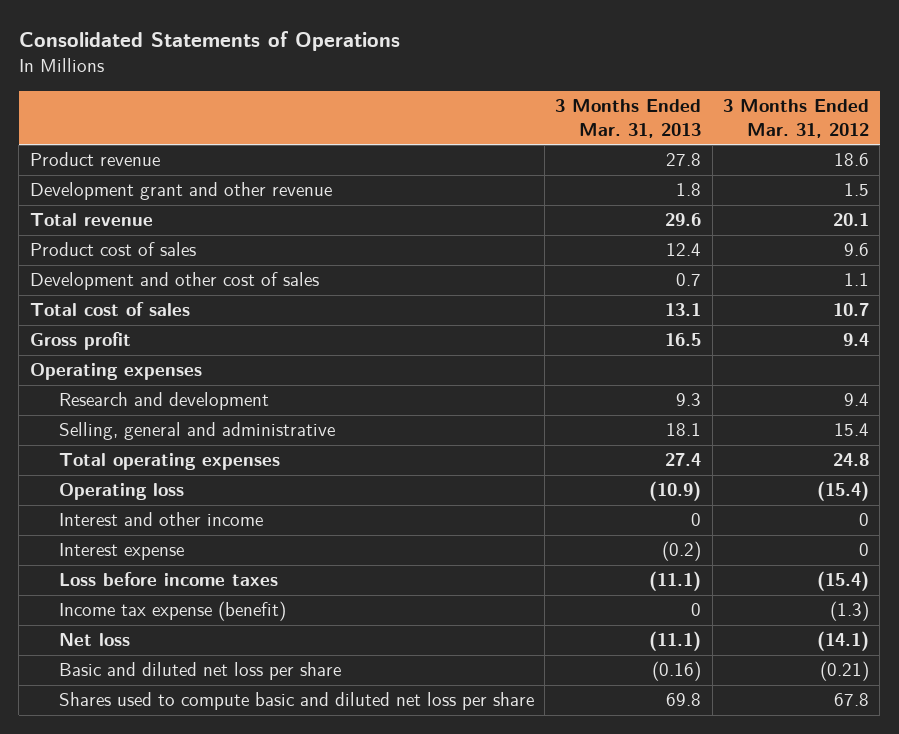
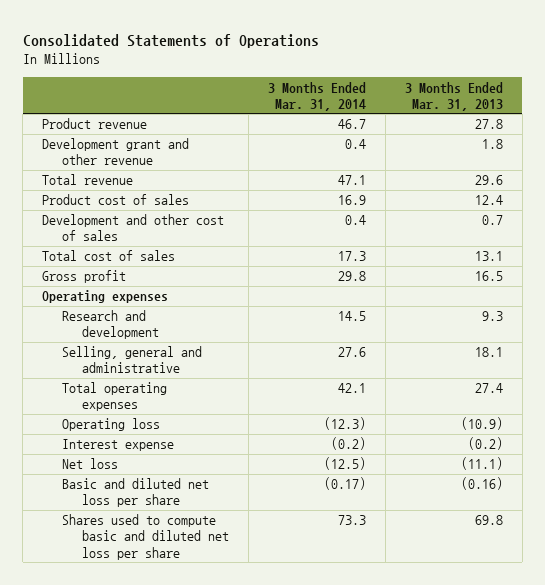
- | 3 Months Ended Mar. 31, 2013 | 3 Months Ended Mar. 31, 2012
+ | 3 Months Ended Mar. 31, 2014 | 3 Months Ended Mar. 31, 2013
- Interest and other income | 0 | 0
- Loss before income taxes | (11.1) | (15.4)
- Income tax expense (benefit) | 0 | (1.3)

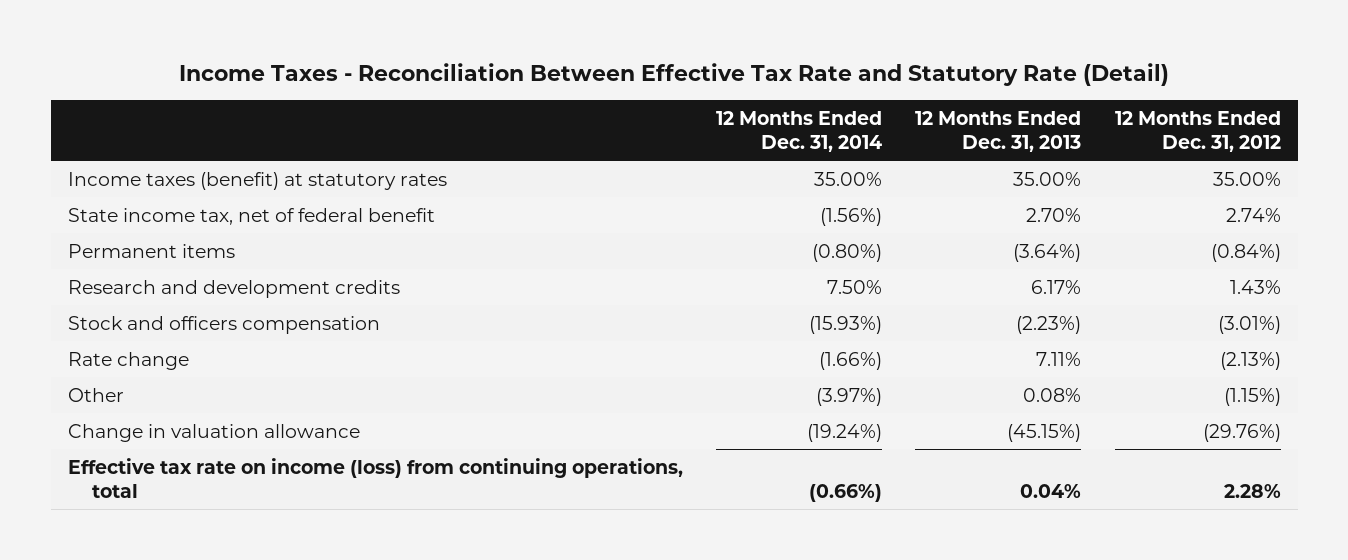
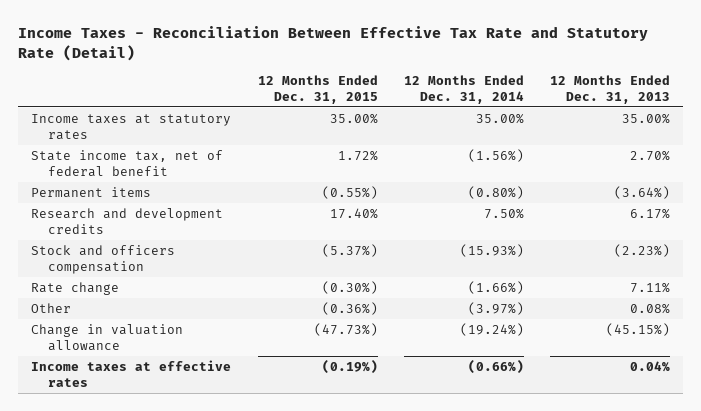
- | 12 Months Ended Dec. 31, 2014 | 12 Months Ended Dec. 31, 2013 | 12 Months Ended Dec. 31, 2012
+ | 12 Months Ended Dec. 31, 2015 | 12 Months Ended Dec. 31, 2014 | 12 Months Ended Dec. 31, 2013
- Income taxes (benefit) at statutory rates | 35.00% | 35.00% | 35.00%
+ Income taxes at statutory rates | 35.00% | 35.00% | 35.00%
- Effective tax rate on income (loss) from continuing operations, total | (0.66%) | 0.04% | 2.28%
+ Income taxes at effective rates | (0.19%) | (0.66%) | 0.04%

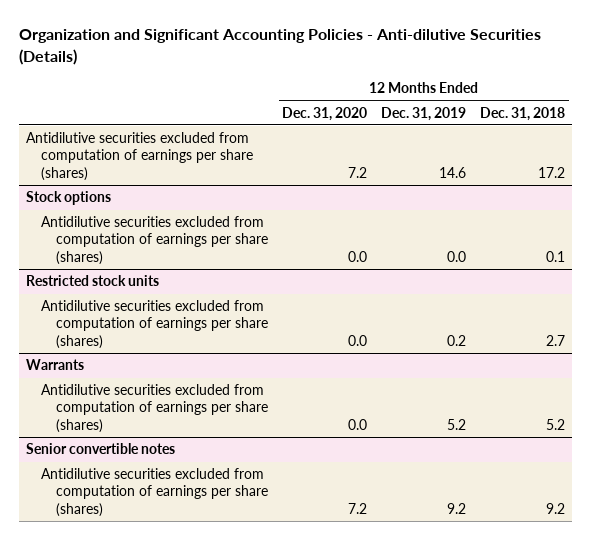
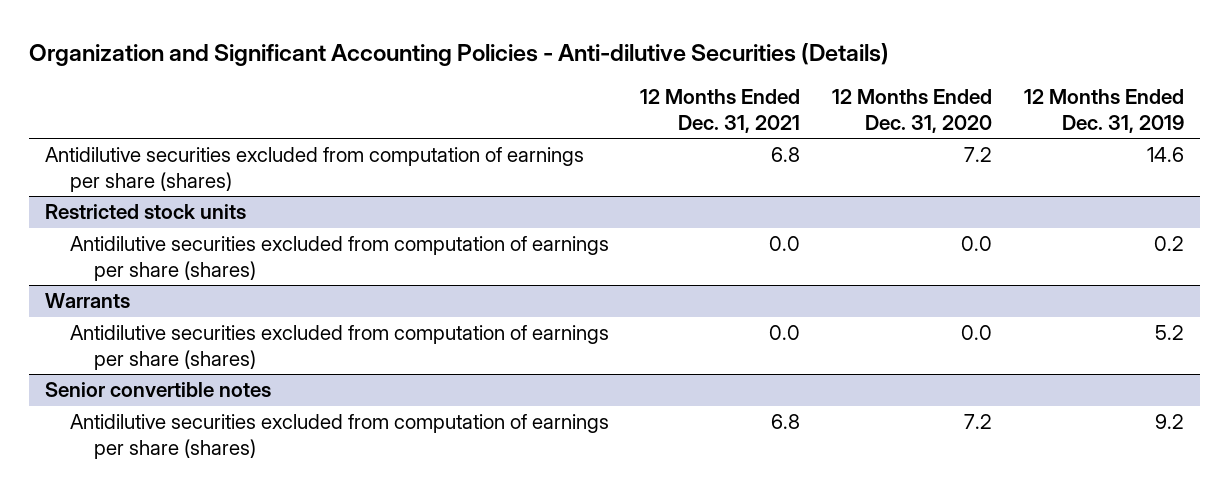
- | 12 Months Ended Dec. 31, 2020 | 12 Months Ended Dec. 31, 2019 | 12 Months Ended Dec. 31, 2018
+ | 12 Months Ended Dec. 31, 2021 | 12 Months Ended Dec. 31, 2020 | 12 Months Ended Dec. 31, 2019
- Stock options
- Antidilutive securities excluded from computation of earnings per share (shares) | 0.0 | 0.0 | 0.1

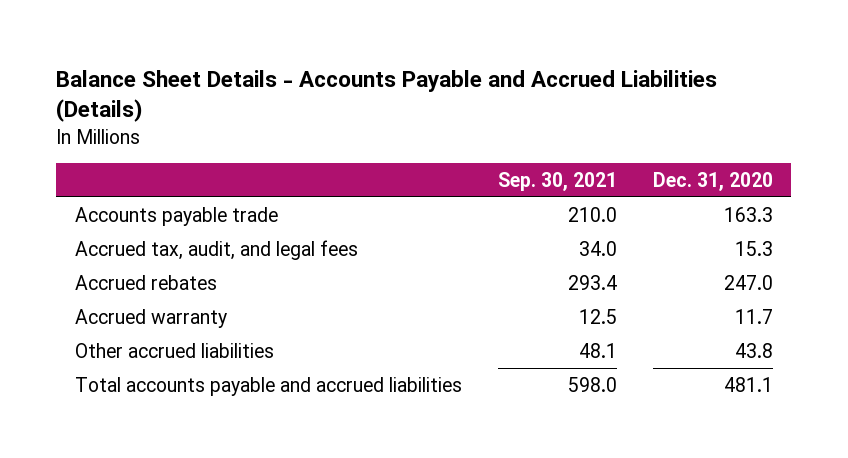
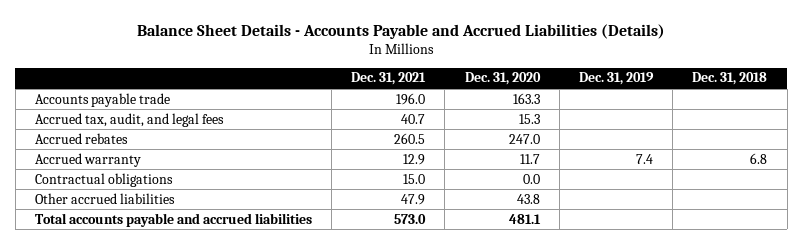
- | Sep. 30, 2021 | Dec. 31, 2020
+ | Dec. 31, 2021 | Dec. 31, 2020 | Dec. 31, 2019 | Dec. 31, 2018
+ Contractual obligations | 15.0 | 0.0 | |

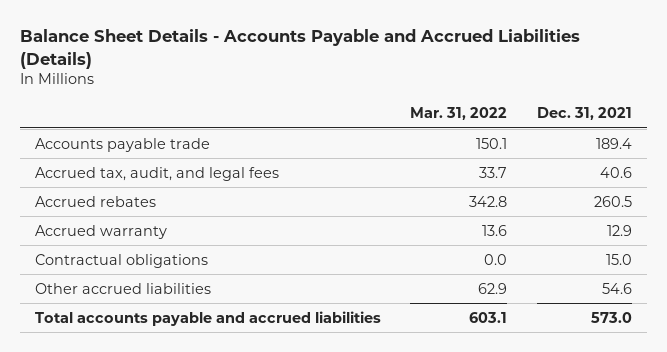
- | Dec. 31, 2021 | Dec. 31, 2020 | Dec. 31, 2019 | Dec. 31, 2018
+ | Mar. 31, 2022 | Dec. 31, 2021
- Accounts payable trade | 196.0 | 163.3 | |
- Accrued tax, audit, and legal fees | 40.7 | 15.3 | |
+ Accounts payable trade | 150.1 | 189.4
+ Accrued tax, audit, and legal fees | 33.7 | 40.6
- Other accrued liabilities | 47.9 | 43.8 | |
+ Other accrued liabilities | 62.9 | 54.6

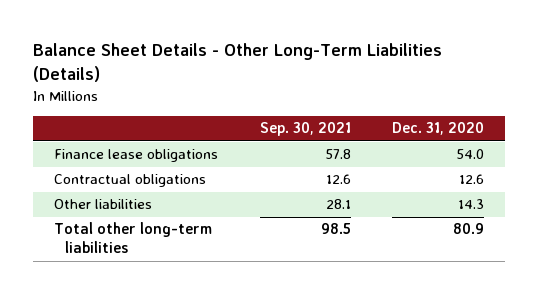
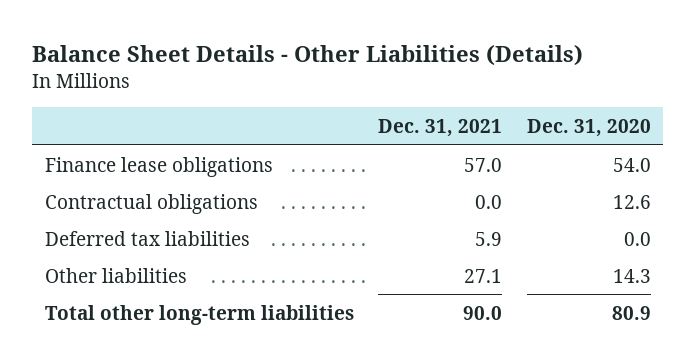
- Balance Sheet Details - Other Long-Term Liabilities (Details)
+ Balance Sheet Details - Other Liabilities (Details)
- | Sep. 30, 2021 | Dec. 31, 2020
+ | Dec. 31, 2021 | Dec. 31, 2020
+ Deferred tax liabilities | 5.9 | 0.0

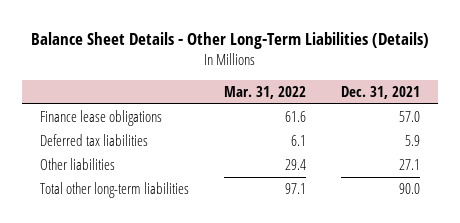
- Balance Sheet Details - Other Liabilities (Details)
+ Balance Sheet Details - Other Long-Term Liabilities (Details)
- | Dec. 31, 2021 | Dec. 31, 2020
+ | Mar. 31, 2022 | Dec. 31, 2021
- Contractual obligations | 0.0 | 12.6

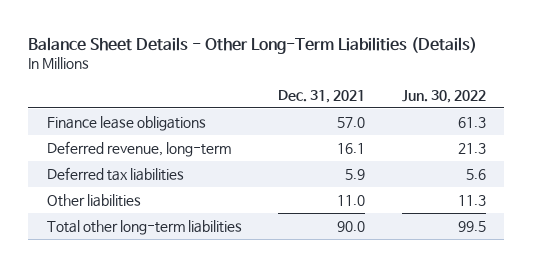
- | Mar. 31, 2022 | Dec. 31, 2021
+ | Dec. 31, 2021 | Jun. 30, 2022
+ Deferred revenue, long-term | 16.1 | 21.3
- Other liabilities | 29.4 | 27.1
+ Other liabilities | 11.0 | 11.3

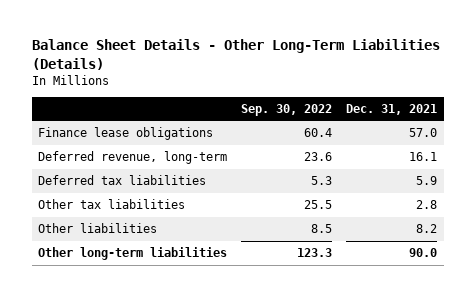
- | Dec. 31, 2021 | Jun. 30, 2022
+ | Sep. 30, 2022 | Dec. 31, 2021
- Other liabilities | 11.0 | 11.3
- Total other long-term liabilities | 90.0 | 99.5
+ Other tax liabilities | 25.5 | 2.8
+ Other liabilities | 8.5 | 8.2
+ Other long-term liabilities | 123.3 | 90.0

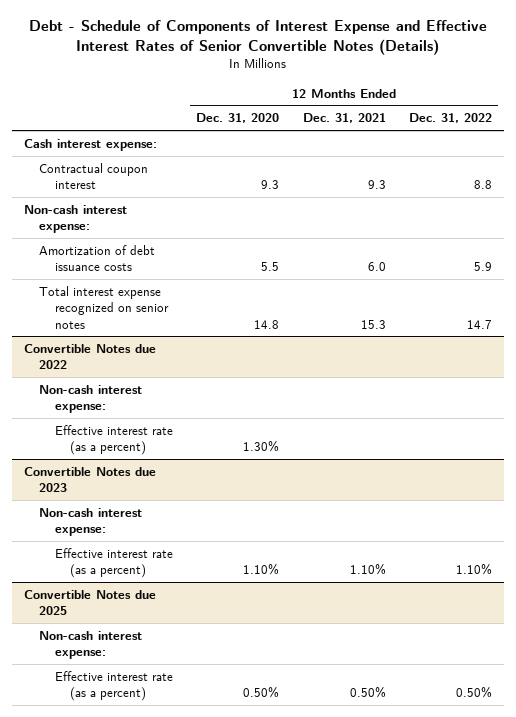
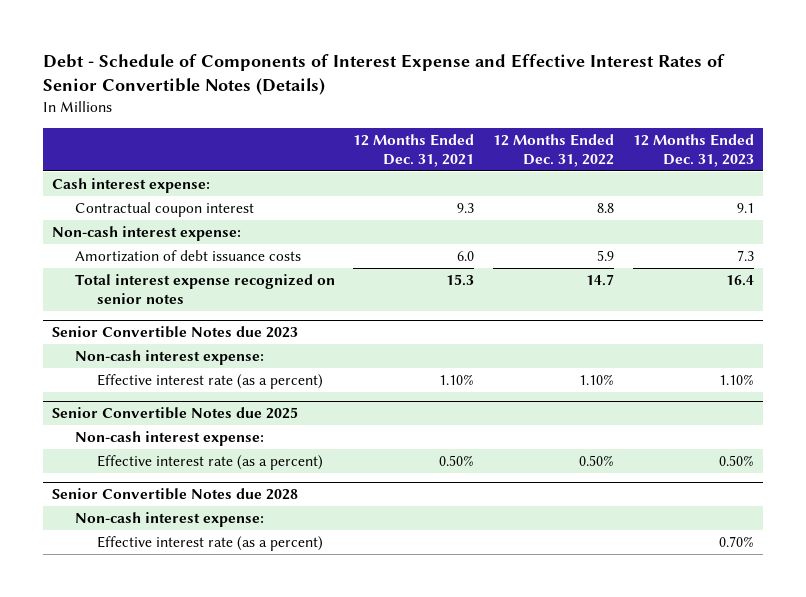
- | 12 Months Ended Dec. 31, 2020 | 12 Months Ended Dec. 31, 2021 | 12 Months Ended Dec. 31, 2022
+ | 12 Months Ended Dec. 31, 2021 | 12 Months Ended Dec. 31, 2022 | 12 Months Ended Dec. 31, 2023
- Convertible Notes due 2022
- Non-cash interest expense:
- Effective interest rate (as a percent) | 1.30% | |
- Convertible Notes due 2023
+ Senior Convertible Notes due 2023
- Convertible Notes due 2025
+ Senior Convertible Notes due 2025
+ Senior Convertible Notes due 2028
+ Non-cash interest expense:
+ Effective interest rate (as a percent) | | | 0.70%

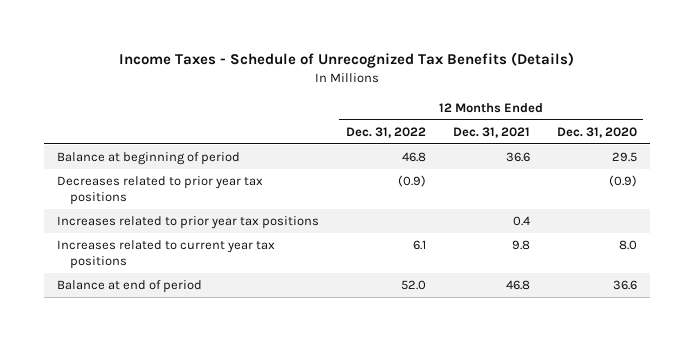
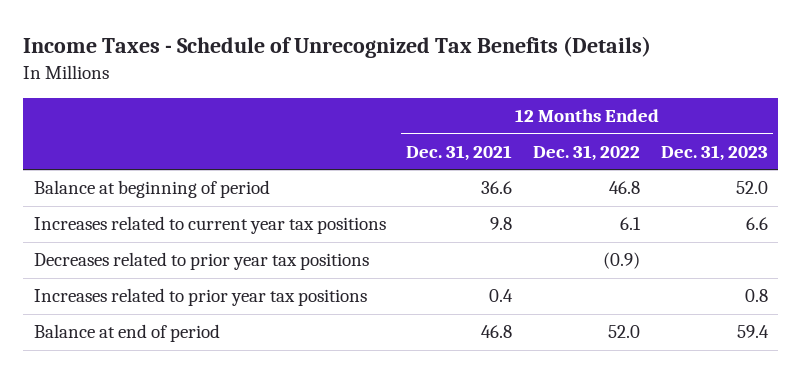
- | 12 Months Ended Dec. 31, 2022 | 12 Months Ended Dec. 31, 2021 | 12 Months Ended Dec. 31, 2020
+ | 12 Months Ended Dec. 31, 2021 | 12 Months Ended Dec. 31, 2022 | 12 Months Ended Dec. 31, 2023
moved up: Increases related to current year tax positions | 9.8 | 6.1 | 6.6

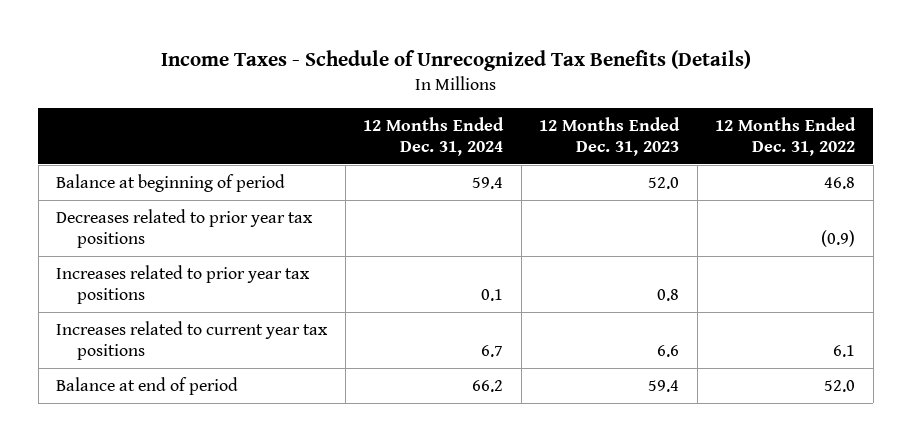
- | 12 Months Ended Dec. 31, 2021 | 12 Months Ended Dec. 31, 2022 | 12 Months Ended Dec. 31, 2023
+ | 12 Months Ended Dec. 31, 2024 | 12 Months Ended Dec. 31, 2023 | 12 Months Ended Dec. 31, 2022
moved down: Increases related to current year tax positions | 6.7 | 6.6 | 6.1

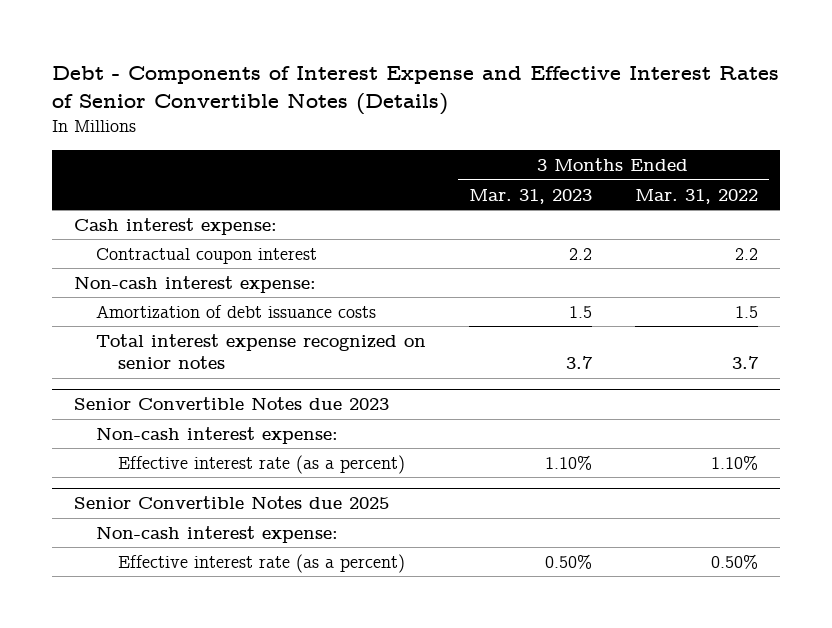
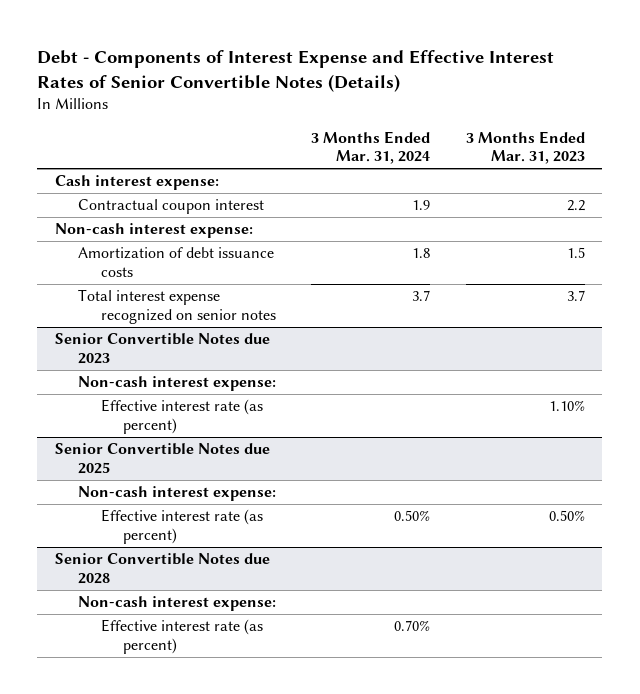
- | 3 Months Ended Mar. 31, 2023 | 3 Months Ended Mar. 31, 2022
+ | 3 Months Ended Mar. 31, 2024 | 3 Months Ended Mar. 31, 2023
@ Senior Convertible Notes due 2023
- Effective interest rate (as a percent) | 1.10% | 1.10%
+ Effective interest rate (as percent) | | 1.10%
@ Senior Convertible Notes due 2025
- Effective interest rate (as a percent) | 0.50% | 0.50%
+ Effective interest rate (as percent) | 0.50% | 0.50%
+ Senior Convertible Notes due 2028
+ Non-cash interest expense:
+ Effective interest rate (as percent) | 0.70% |

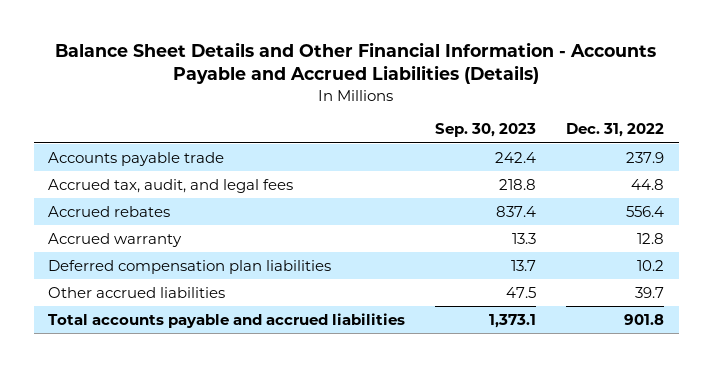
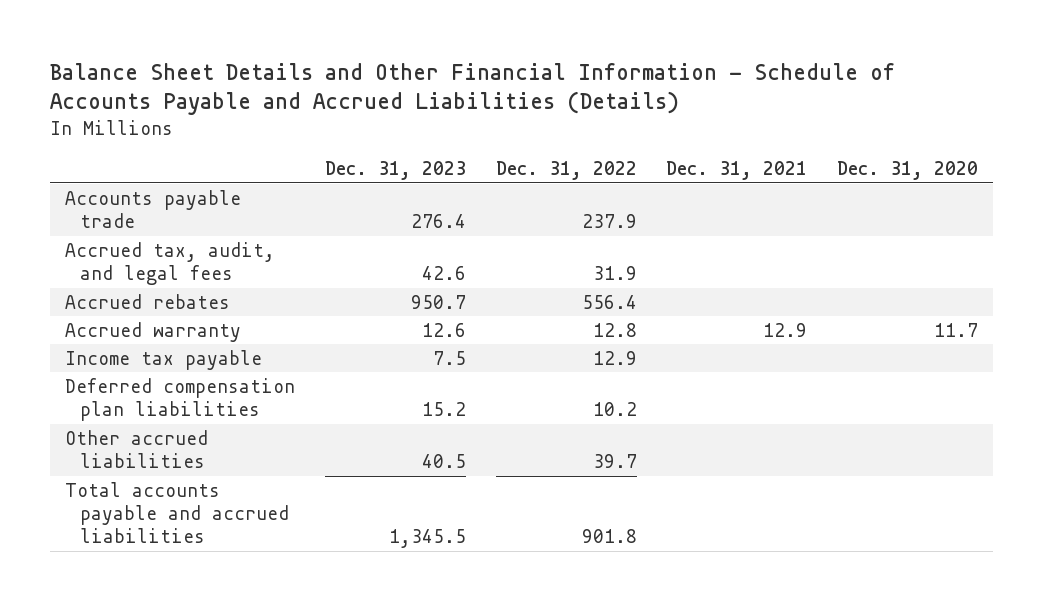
- Balance Sheet Details and Other Financial Information - Accounts Payable and Accrued Liabilities (Details)
+ Balance Sheet Details and Other Financial Information - Schedule of Accounts Payable and Accrued Liabilities (Details)
- | Sep. 30, 2023 | Dec. 31, 2022
+ | Dec. 31, 2023 | Dec. 31, 2022 | Dec. 31, 2021 | Dec. 31, 2020
- Accrued tax, audit, and legal fees | 218.8 | 44.8
+ Accrued tax, audit, and legal fees | 42.6 | 31.9 | |
+ Income tax payable | 7.5 | 12.9 | |

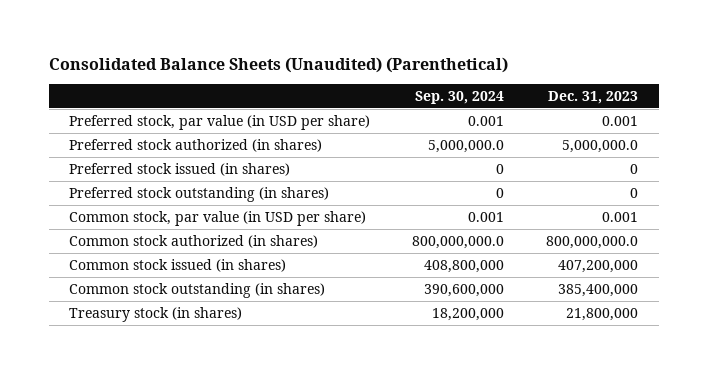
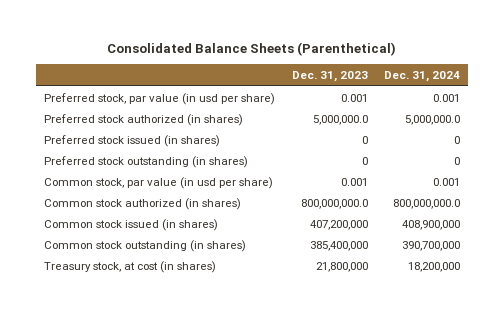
- Consolidated Balance Sheets (Unaudited) (Parenthetical)
+ Consolidated Balance Sheets (Parenthetical)
- | Sep. 30, 2024 | Dec. 31, 2023
+ | Dec. 31, 2023 | Dec. 31, 2024
- Preferred stock, par value (in USD per share) | 0.001 | 0.001
+ Preferred stock, par value (in usd per share) | 0.001 | 0.001
- Common stock, par value (in USD per share) | 0.001 | 0.001
+ Common stock, par value (in usd per share) | 0.001 | 0.001
- Treasury stock (in shares) | 18,200,000 | 21,800,000
+ Treasury stock, at cost (in shares) | 21,800,000 | 18,200,000

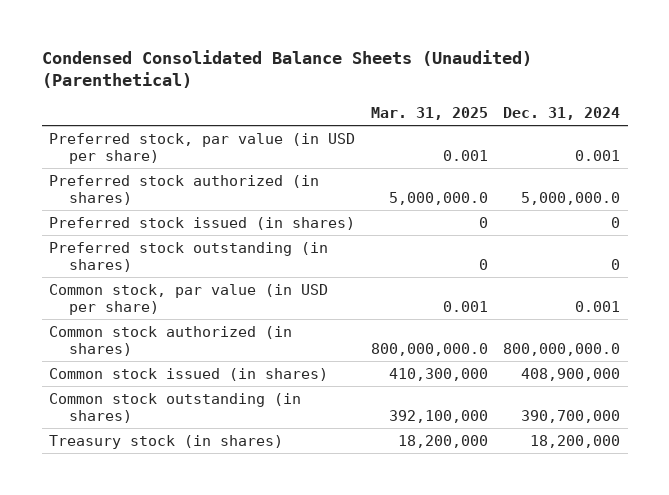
- Consolidated Balance Sheets (Parenthetical)
+ Condensed Consolidated Balance Sheets (Unaudited) (Parenthetical)
- | Dec. 31, 2023 | Dec. 31, 2024
+ | Mar. 31, 2025 | Dec. 31, 2024
- Preferred stock, par value (in usd per share) | 0.001 | 0.001
+ Preferred stock, par value (in USD per share) | 0.001 | 0.001
- Common stock, par value (in usd per share) | 0.001 | 0.001
+ Common stock, par value (in USD per share) | 0.001 | 0.001
- Treasury stock, at cost (in shares) | 21,800,000 | 18,200,000
+ Treasury stock (in shares) | 18,200,000 | 18,200,000

